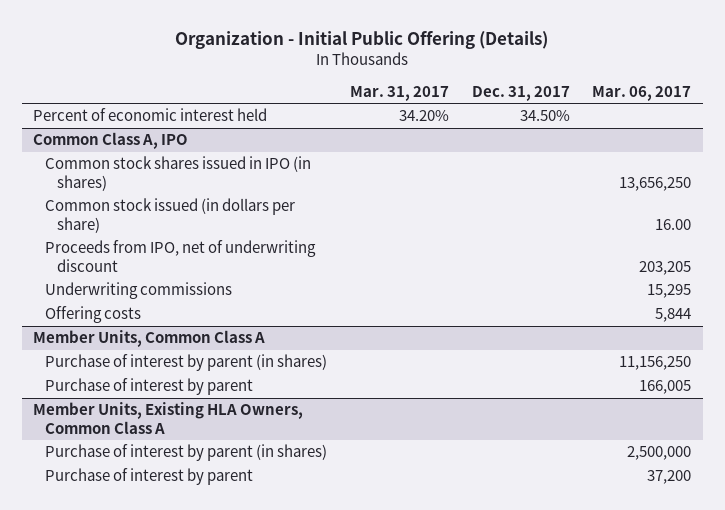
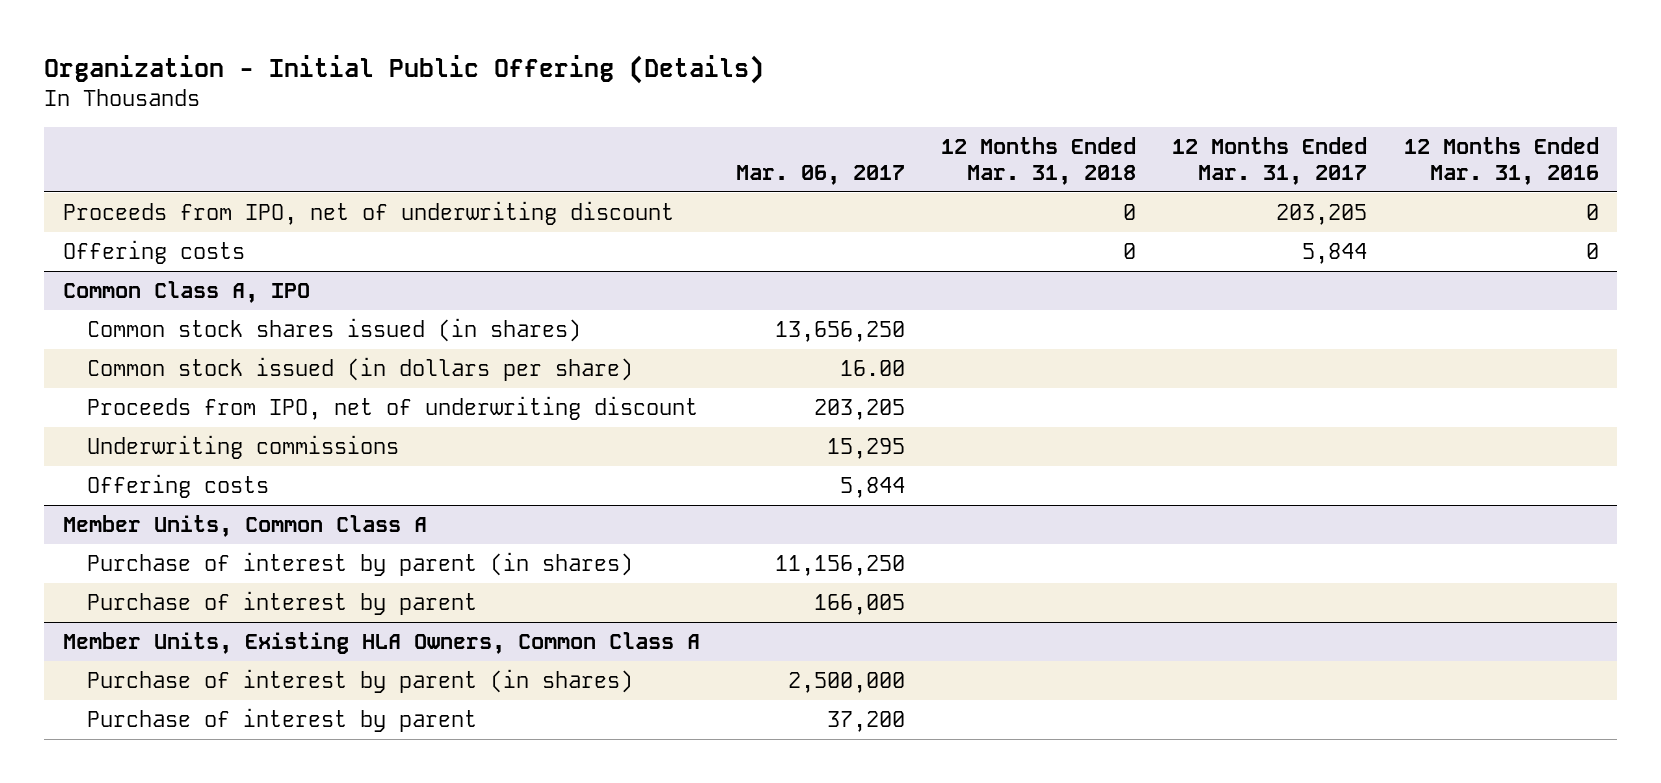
- | Mar. 31, 2017 | Dec. 31, 2017 | Mar. 06, 2017
+ | Mar. 06, 2017 | 12 Months Ended Mar. 31, 2018 | 12 Months Ended Mar. 31, 2017 | 12 Months Ended Mar. 31, 2016
- Percent of economic interest held | 34.20% | 34.50% |
+ Proceeds from IPO, net of underwriting discount | | 0 | 203,205 | 0
+ Offering costs | | 0 | 5,844 | 0
@ Common Class A, IPO
- Common stock shares issued in IPO (in shares) | | | 13,656,250
+ Common stock shares issued (in shares) | 13,656,250 | | |

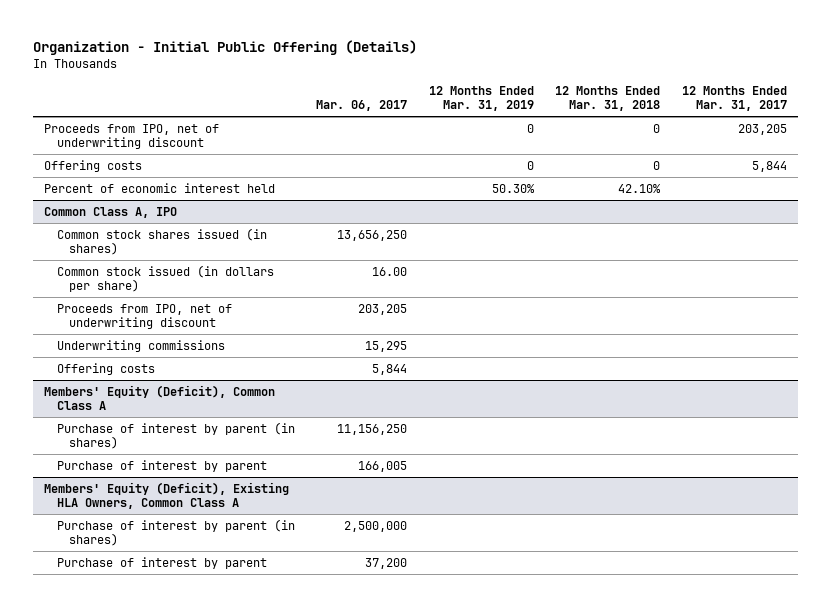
- | Mar. 06, 2017 | 12 Months Ended Mar. 31, 2018 | 12 Months Ended Mar. 31, 2017 | 12 Months Ended Mar. 31, 2016
+ | Mar. 06, 2017 | 12 Months Ended Mar. 31, 2019 | 12 Months Ended Mar. 31, 2018 | 12 Months Ended Mar. 31, 2017
+ Percent of economic interest held | | 50.30% | 42.10% |
- Member Units, Common Class A
+ Members' Equity (Deficit), Common Class A
- Member Units, Existing HLA Owners, Common Class A
+ Members' Equity (Deficit), Existing HLA Owners, Common Class A

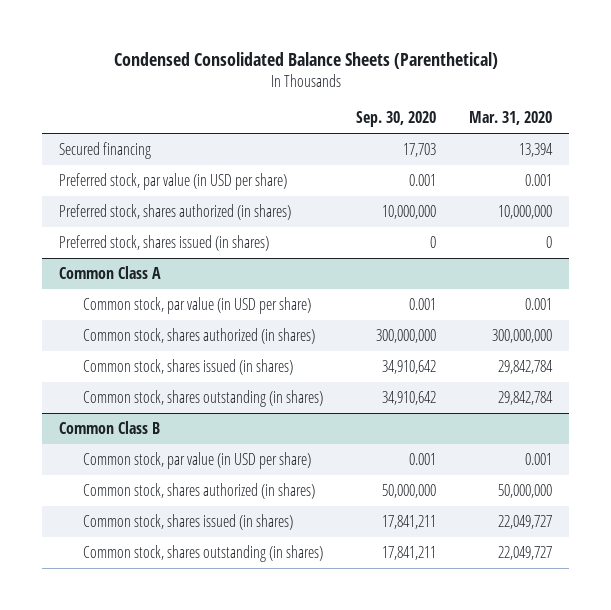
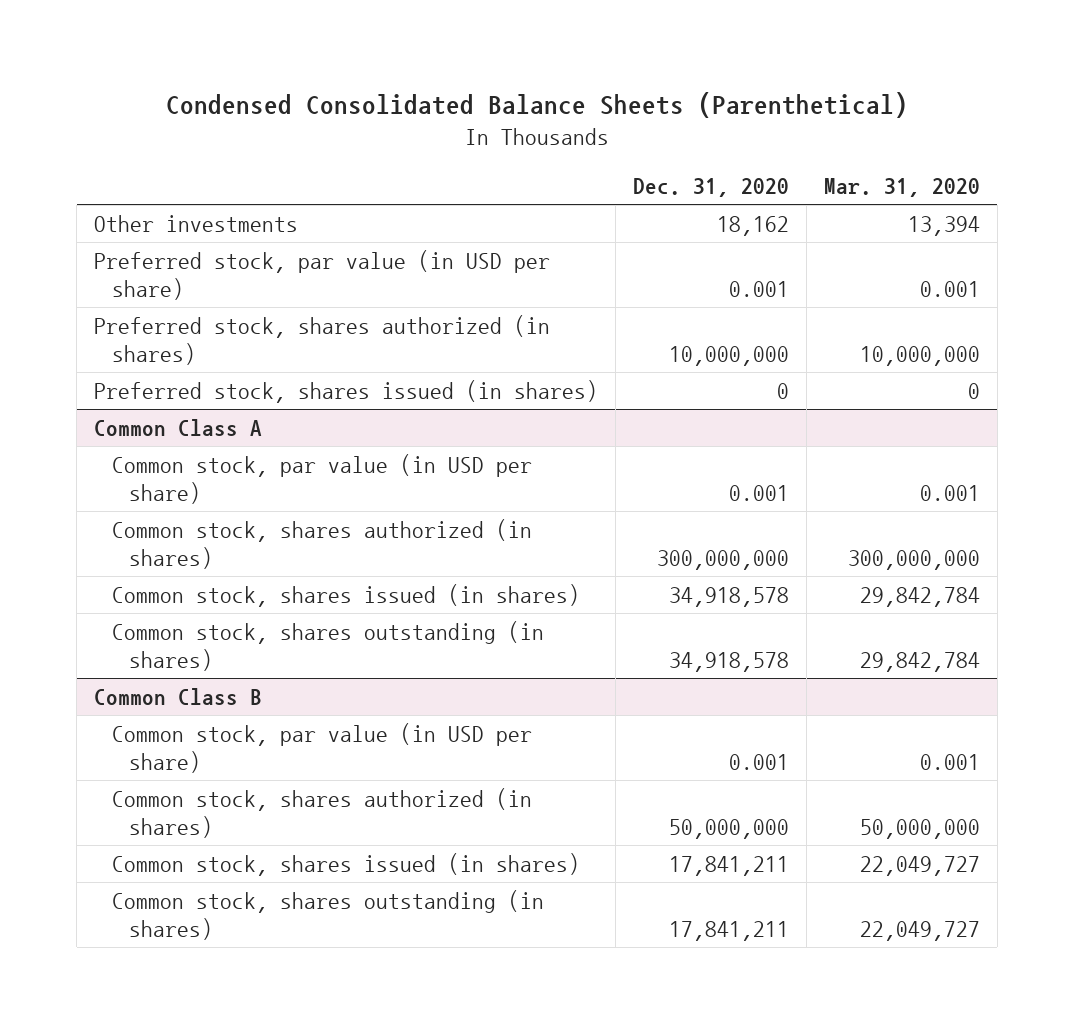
- | Sep. 30, 2020 | Mar. 31, 2020
+ | Dec. 31, 2020 | Mar. 31, 2020
- Secured financing | 17,703 | 13,394
+ Other investments | 18,162 | 13,394

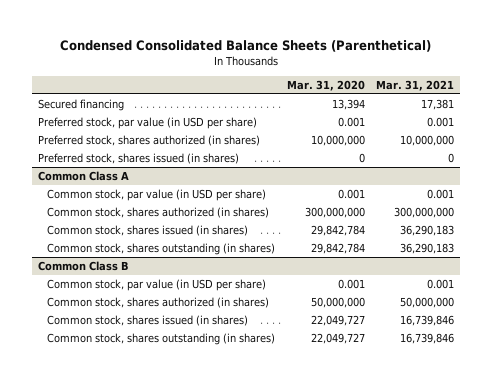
- | Dec. 31, 2020 | Mar. 31, 2020
+ | Mar. 31, 2020 | Mar. 31, 2021
- Other investments | 18,162 | 13,394
+ Secured financing | 13,394 | 17,381

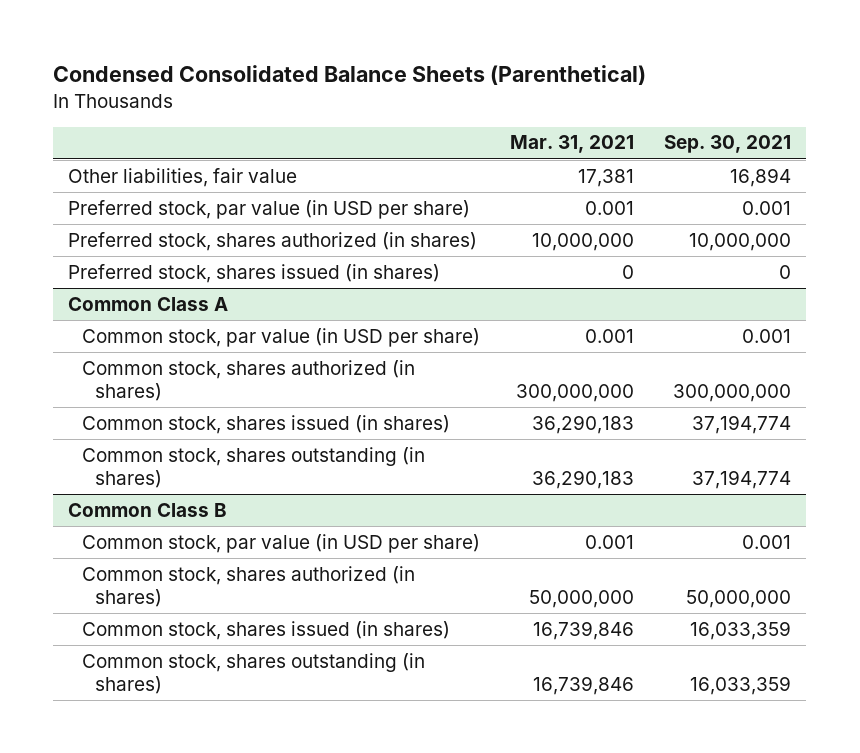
- | Mar. 31, 2020 | Mar. 31, 2021
+ | Mar. 31, 2021 | Sep. 30, 2021
- Secured financing | 13,394 | 17,381
+ Other liabilities, fair value | 17,381 | 16,894

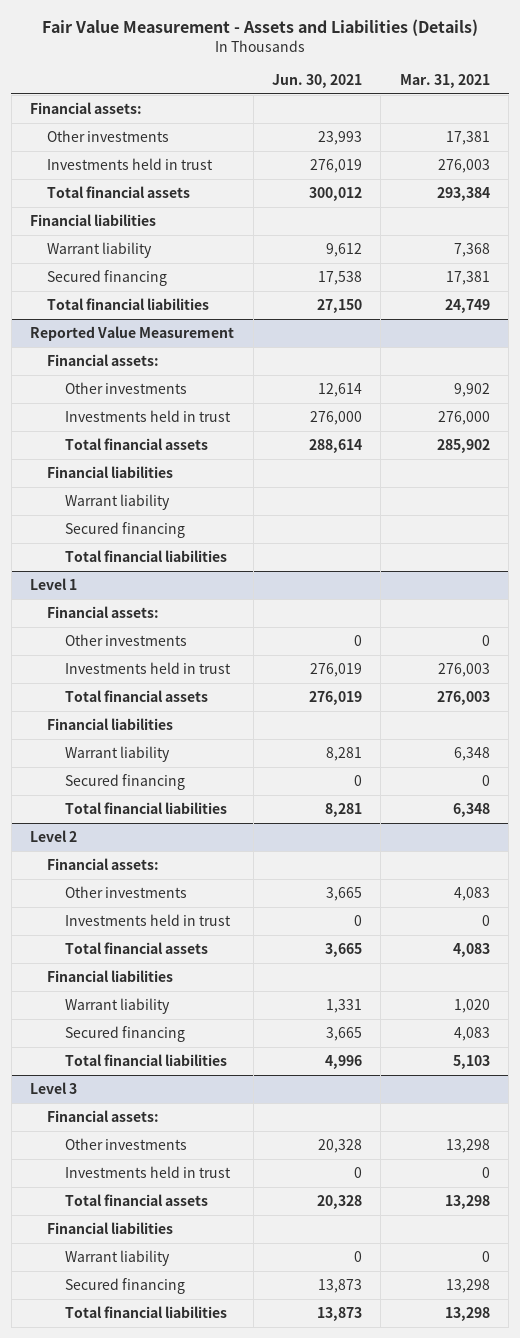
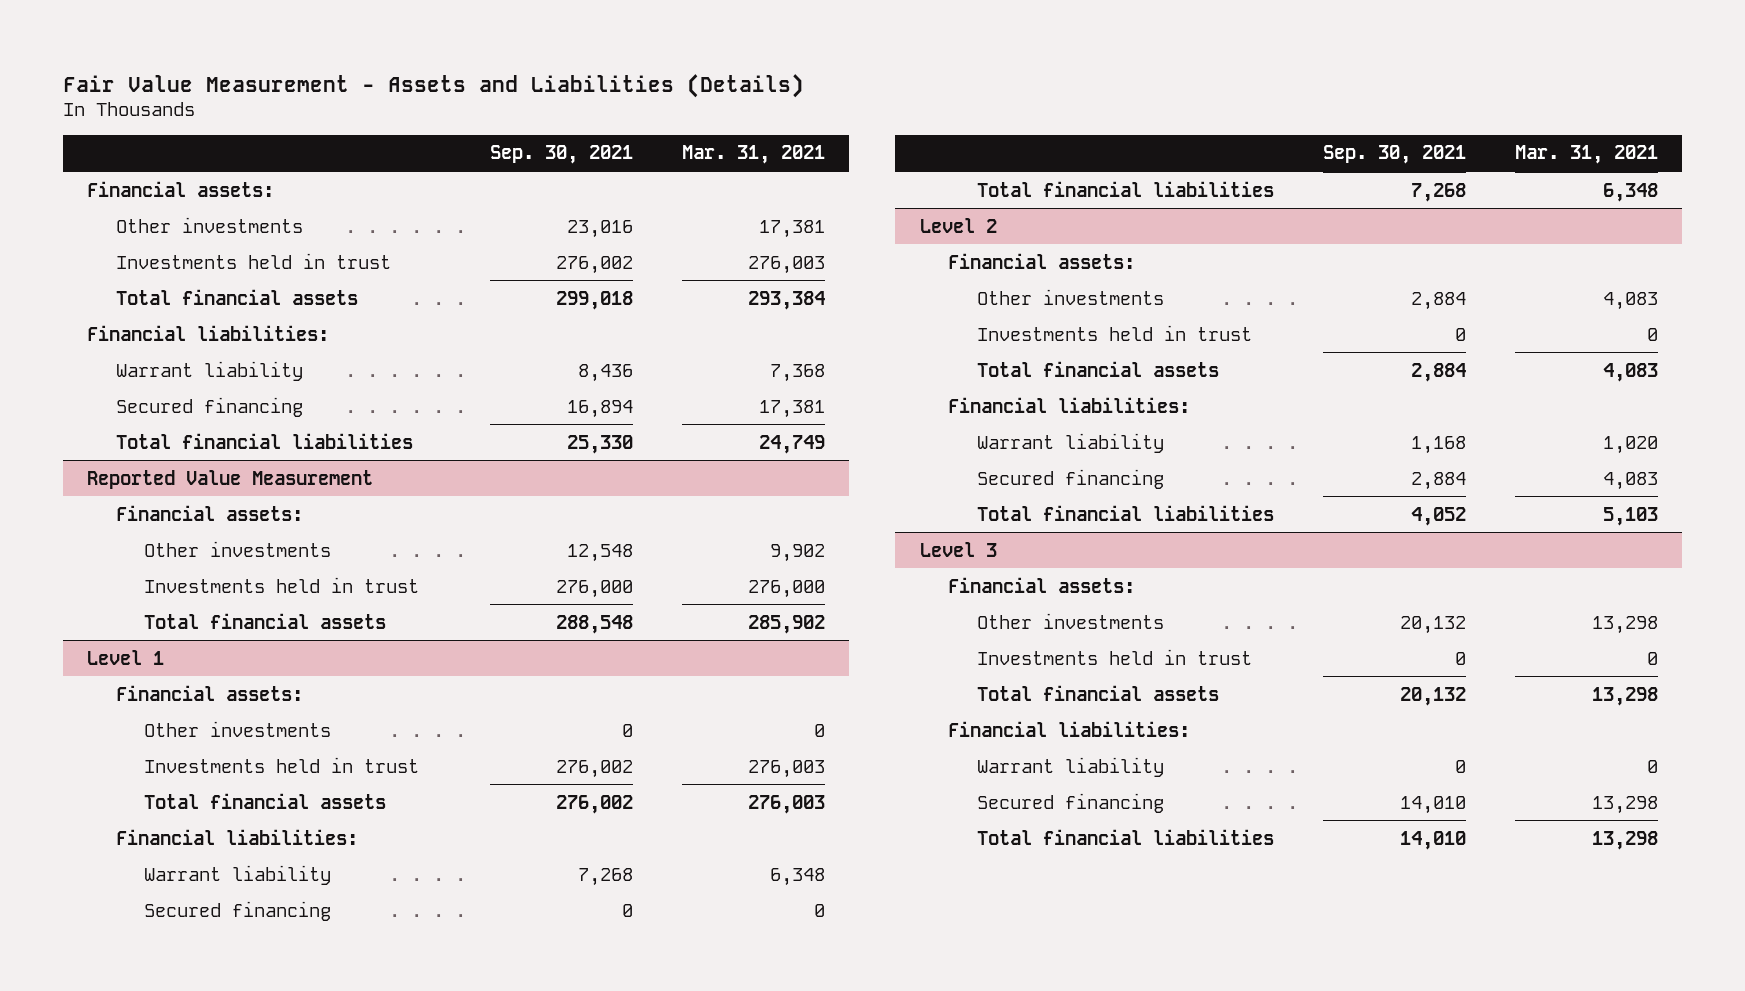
- | Jun. 30, 2021 | Mar. 31, 2021
+ | Sep. 30, 2021 | Mar. 31, 2021
- Financial liabilities
+ Financial liabilities:
@ Reported Value Measurement
- Financial liabilities
- Warrant liability
- Secured financing
- Total financial liabilities
@ Level 1
- Financial liabilities
+ Financial liabilities:
@ Level 2
- Financial liabilities
+ Financial liabilities:
@ Level 3
- Financial liabilities
+ Financial liabilities:

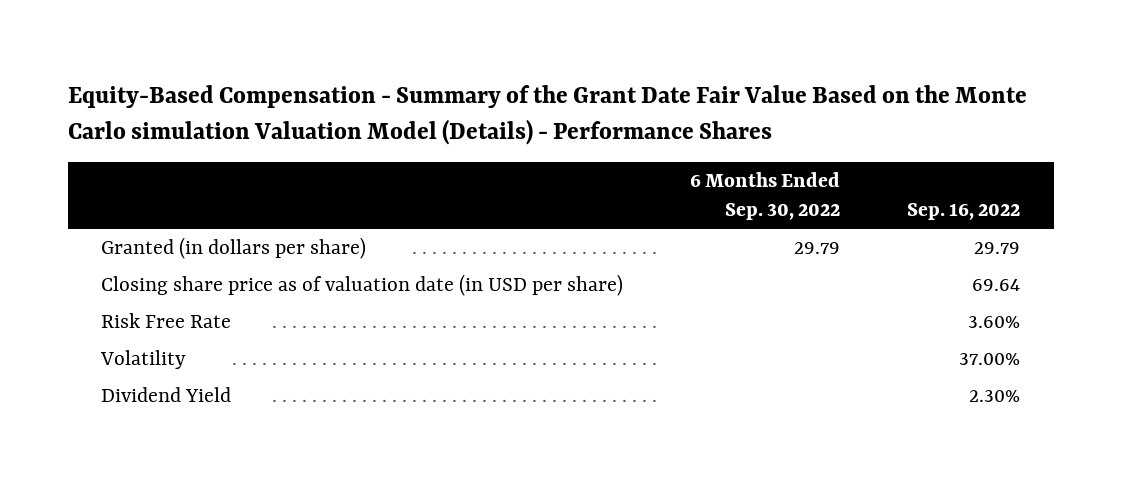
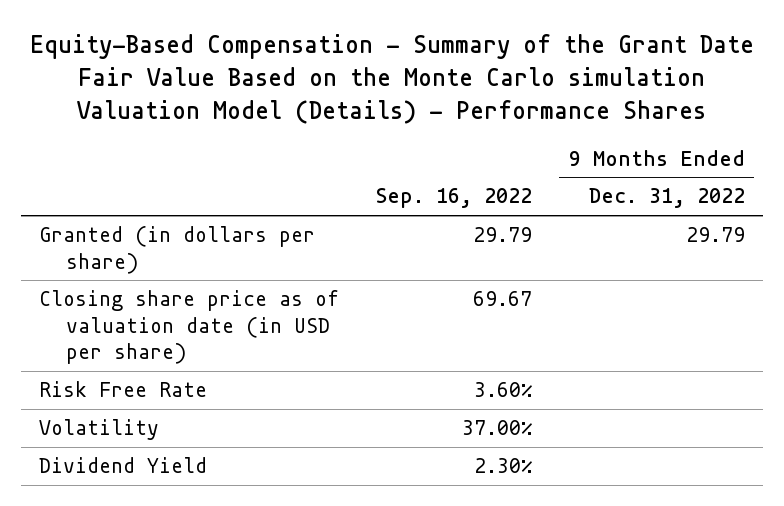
- | 6 Months Ended Sep. 30, 2022 | Sep. 16, 2022
+ | Sep. 16, 2022 | 9 Months Ended Dec. 31, 2022
- Closing share price as of valuation date (in USD per share) | | 69.64
+ Closing share price as of valuation date (in USD per share) | 69.67 |

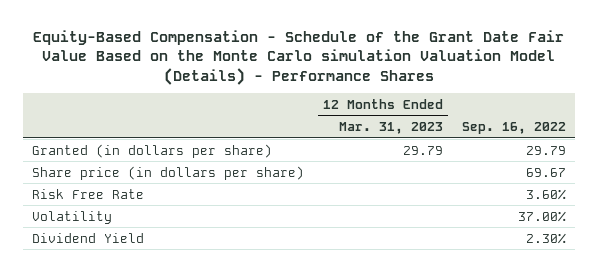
- Equity-Based Compensation - Summary of the Grant Date Fair Value Based on the Monte Carlo simulation Valuation Model (Details) - Performance Shares
+ Equity-Based Compensation - Schedule of the Grant Date Fair Value Based on the Monte Carlo simulation Valuation Model (Details) - Performance Shares
- | Sep. 16, 2022 | 9 Months Ended Dec. 31, 2022
+ | 12 Months Ended Mar. 31, 2023 | Sep. 16, 2022
- Closing share price as of valuation date (in USD per share) | 69.67 |
+ Share price (in dollars per share) | | 69.67

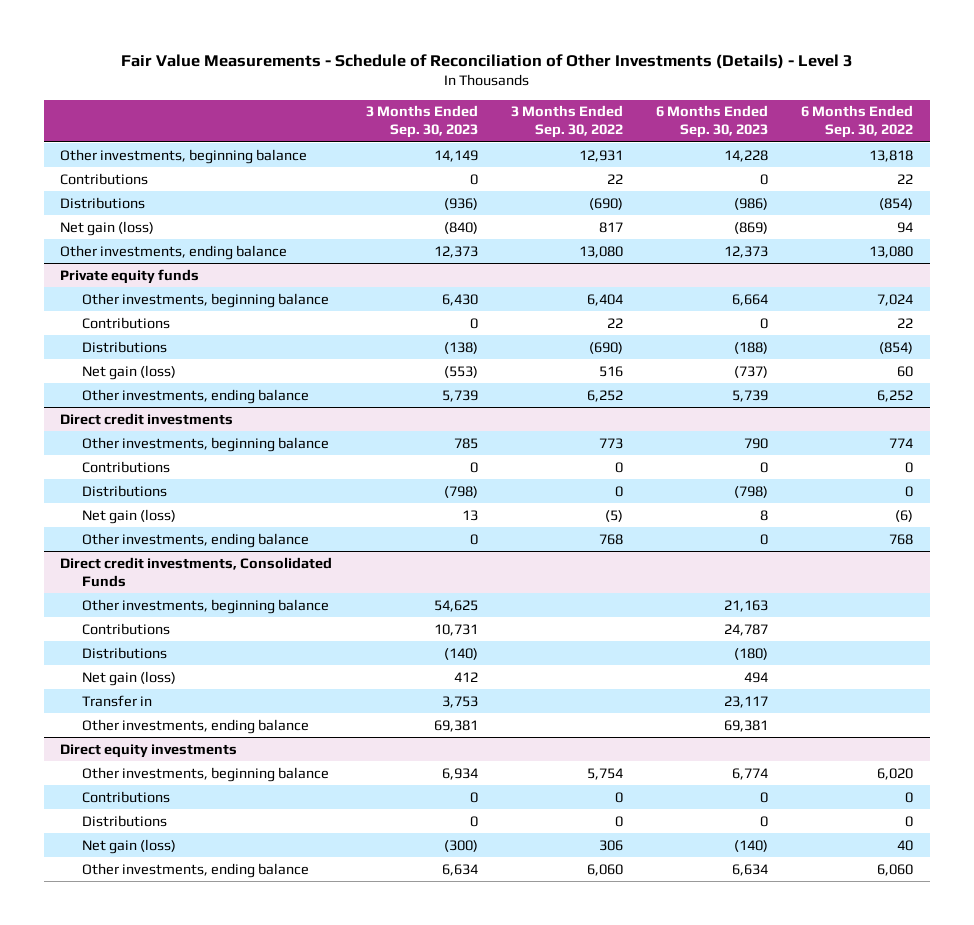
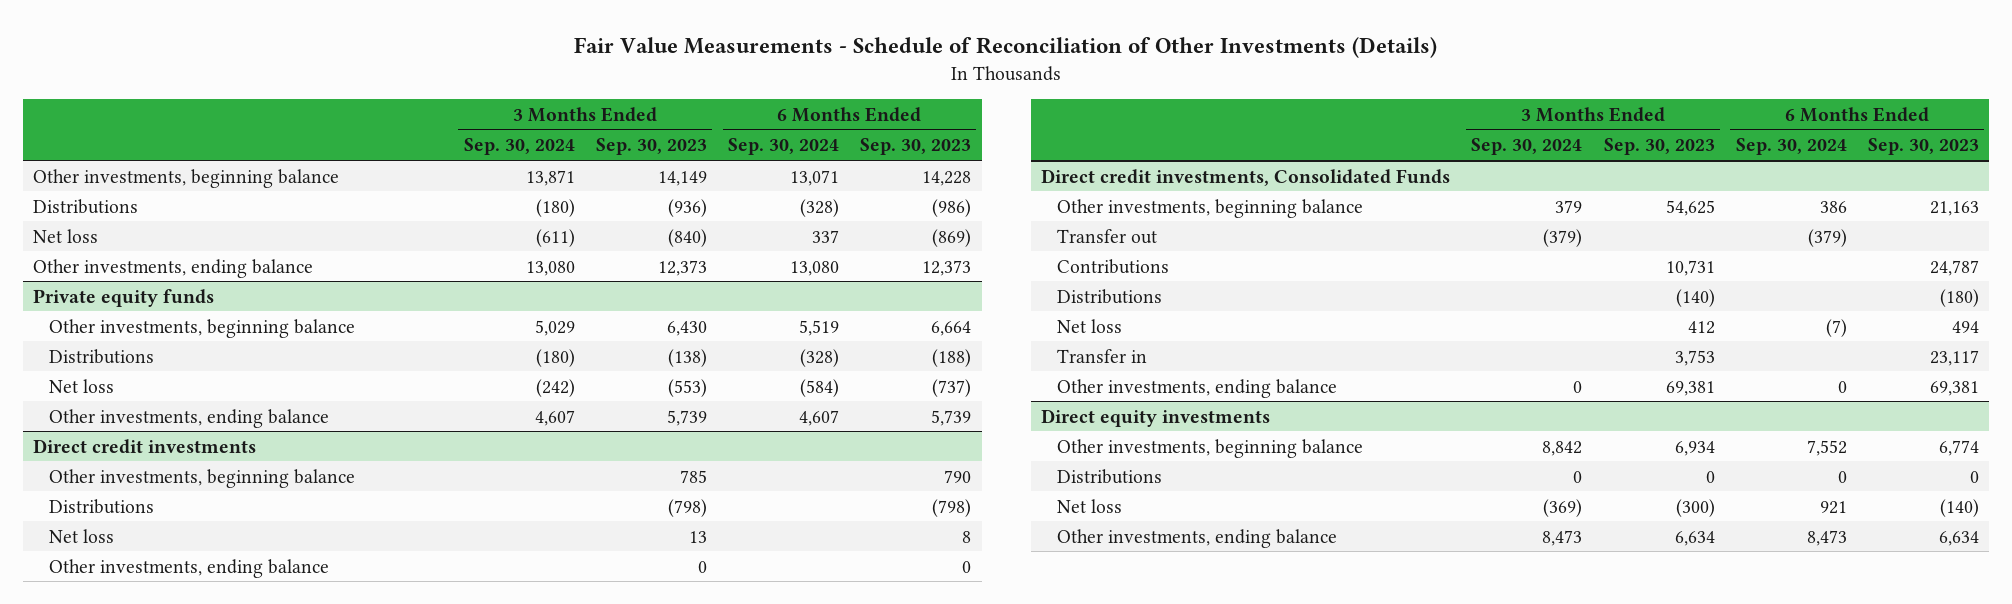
- Fair Value Measurements - Schedule of Reconciliation of Other Investments (Details) - Level 3
+ Fair Value Measurements - Schedule of Reconciliation of Other Investments (Details)
- | 3 Months Ended Sep. 30, 2023 | 3 Months Ended Sep. 30, 2022 | 6 Months Ended Sep. 30, 2023 | 6 Months Ended Sep. 30, 2022
+ | 3 Months Ended Sep. 30, 2024 | 3 Months Ended Sep. 30, 2023 | 6 Months Ended Sep. 30, 2024 | 6 Months Ended Sep. 30, 2023
- Contributions | 0 | 22 | 0 | 22
- Net gain (loss) | (840) | 817 | (869) | 94
+ Net loss | (611) | (840) | 337 | (869)
@ Private equity funds
- Contributions | 0 | 22 | 0 | 22
- Net gain (loss) | (553) | 516 | (737) | 60
+ Net loss | (242) | (553) | (584) | (737)
@ Direct credit investments
- Contributions | 0 | 0 | 0 | 0
- Net gain (loss) | 13 | (5) | 8 | (6)
+ Net loss | | 13 | | 8
@ Direct credit investments, Consolidated Funds
+ Transfer out | (379) | | (379) |
- Net gain (loss) | 412 | | 494 |
+ Net loss | | 412 | (7) | 494
@ Direct equity investments
- Contributions | 0 | 0 | 0 | 0
- Net gain (loss) | (300) | 306 | (140) | 40
+ Net loss | (369) | (300) | 921 | (140)

